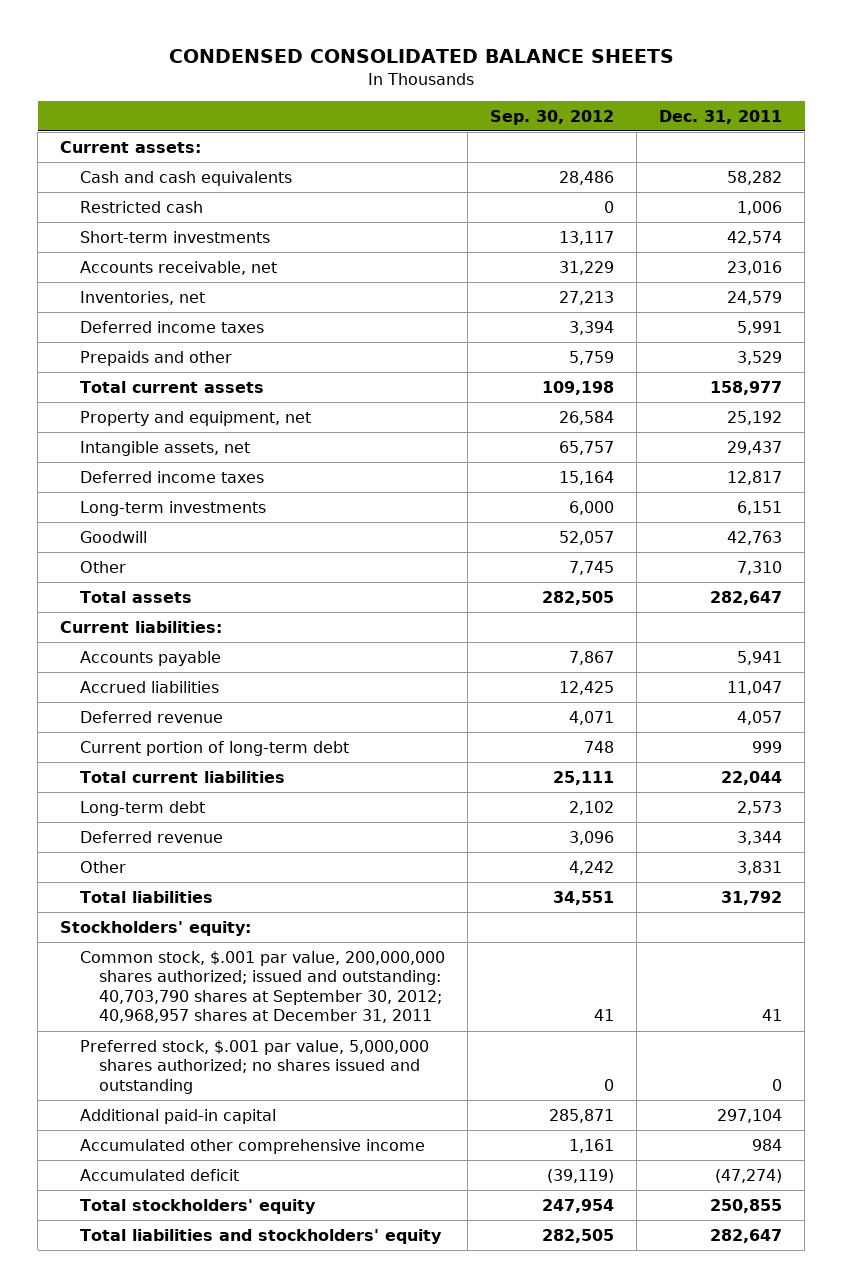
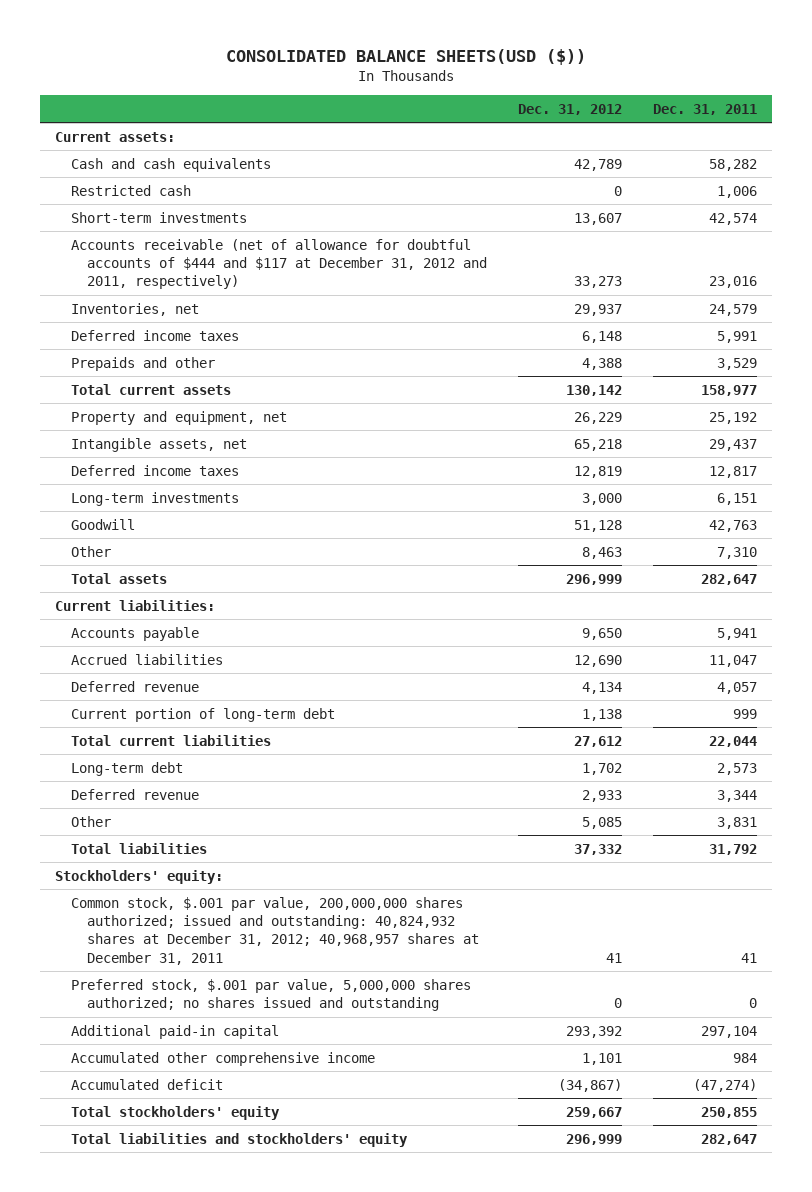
- CONDENSED CONSOLIDATED BALANCE SHEETS
+ CONSOLIDATED BALANCE SHEETS(USD ($))
- | Sep. 30, 2012 | Dec. 31, 2011
+ | Dec. 31, 2012 | Dec. 31, 2011
- Accounts receivable, net | 31,229 | 23,016
+ Accounts receivable (net of allowance for doubtful accounts of $444 and $117 at December 31, 2012 and 2011, respectively) | 33,273 | 23,016
- Common stock, $.001 par value, 200,000,000 shares authorized; issued and outstanding: 40,703,790 shares at September 30, 2012; 40,968,957 shares at December 31, 2011 | 41 | 41
+ Common stock, $.001 par value, 200,000,000 shares authorized; issued and outstanding: 40,824,932 shares at December 31, 2012; 40,968,957 shares at December 31, 2011 | 41 | 41

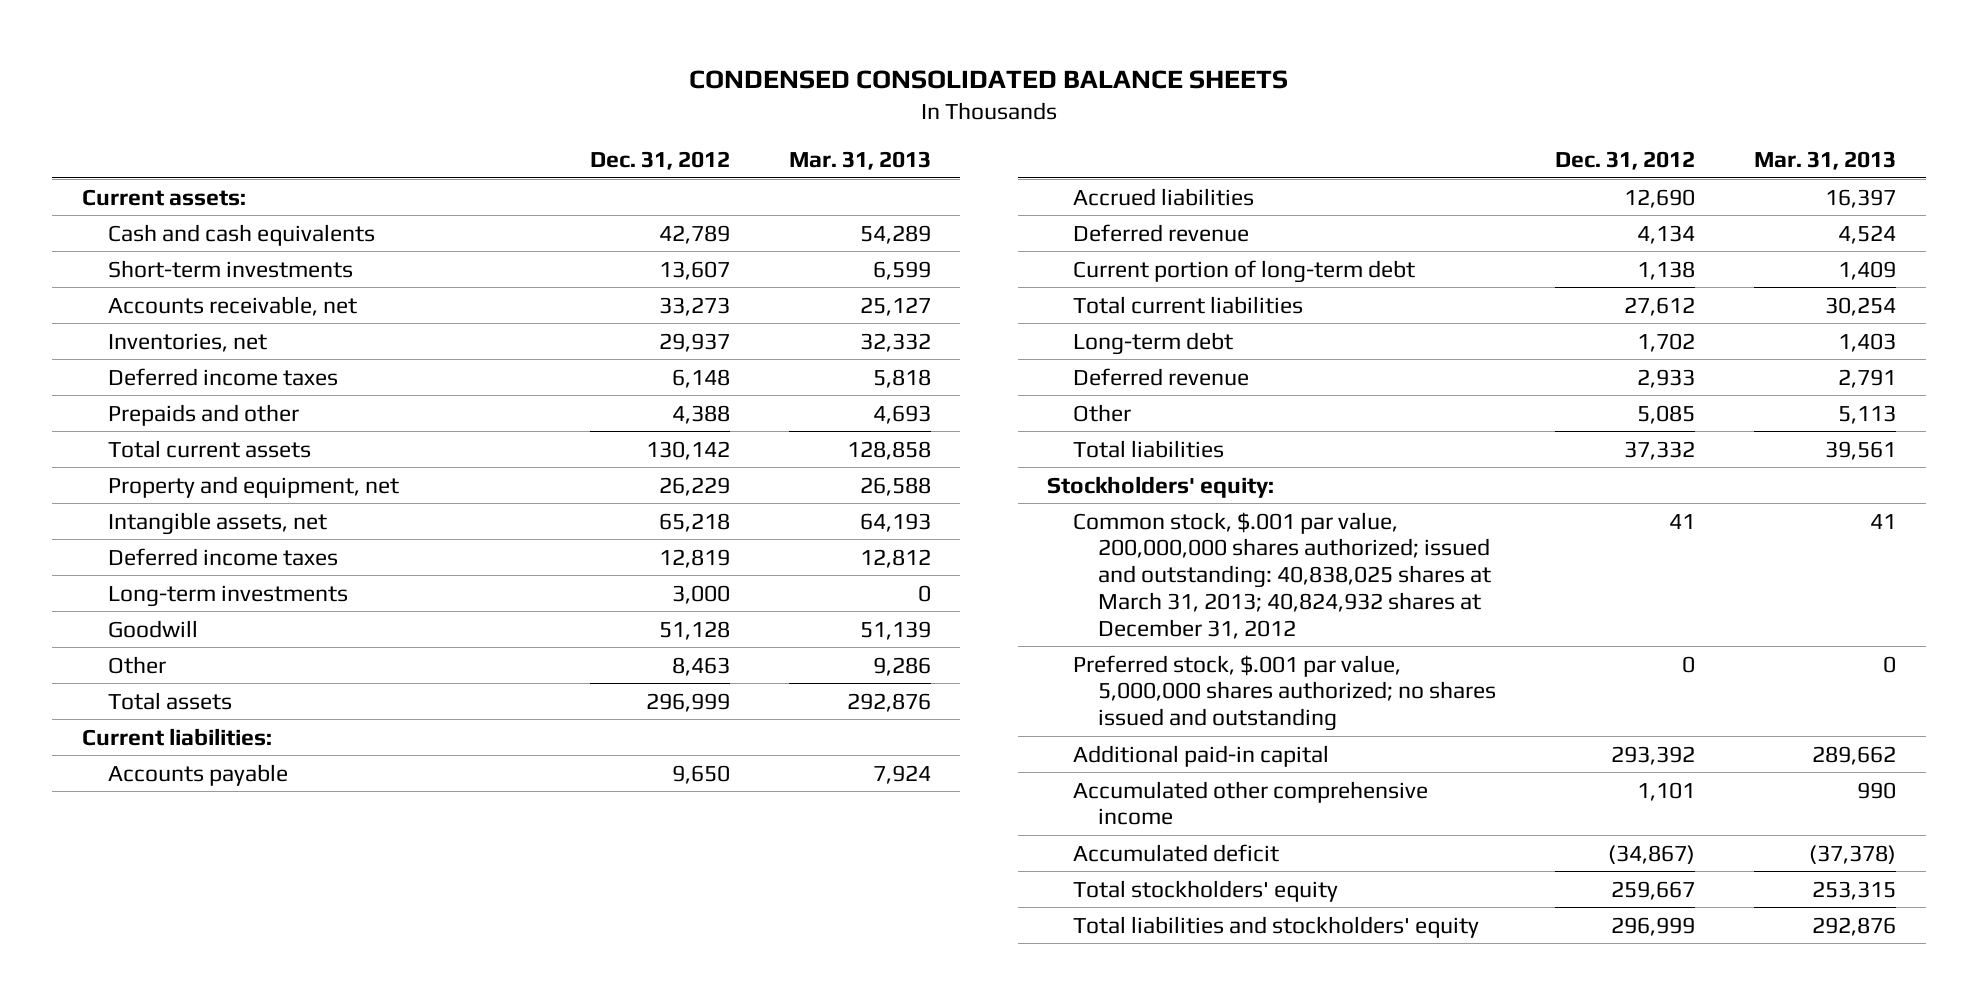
- CONSOLIDATED BALANCE SHEETS(USD ($))
+ CONDENSED CONSOLIDATED BALANCE SHEETS
- | Dec. 31, 2012 | Dec. 31, 2011
+ | Dec. 31, 2012 | Mar. 31, 2013
- Restricted cash | 0 | 1,006
- Accounts receivable (net of allowance for doubtful accounts of $444 and $117 at December 31, 2012 and 2011, respectively) | 33,273 | 23,016
+ Accounts receivable, net | 33,273 | 25,127
- Common stock, $.001 par value, 200,000,000 shares authorized; issued and outstanding: 40,824,932 shares at December 31, 2012; 40,968,957 shares at December 31, 2011 | 41 | 41
+ Common stock, $.001 par value, 200,000,000 shares authorized; issued and outstanding: 40,838,025 shares at March 31, 2013; 40,824,932 shares at December 31, 2012 | 41 | 41

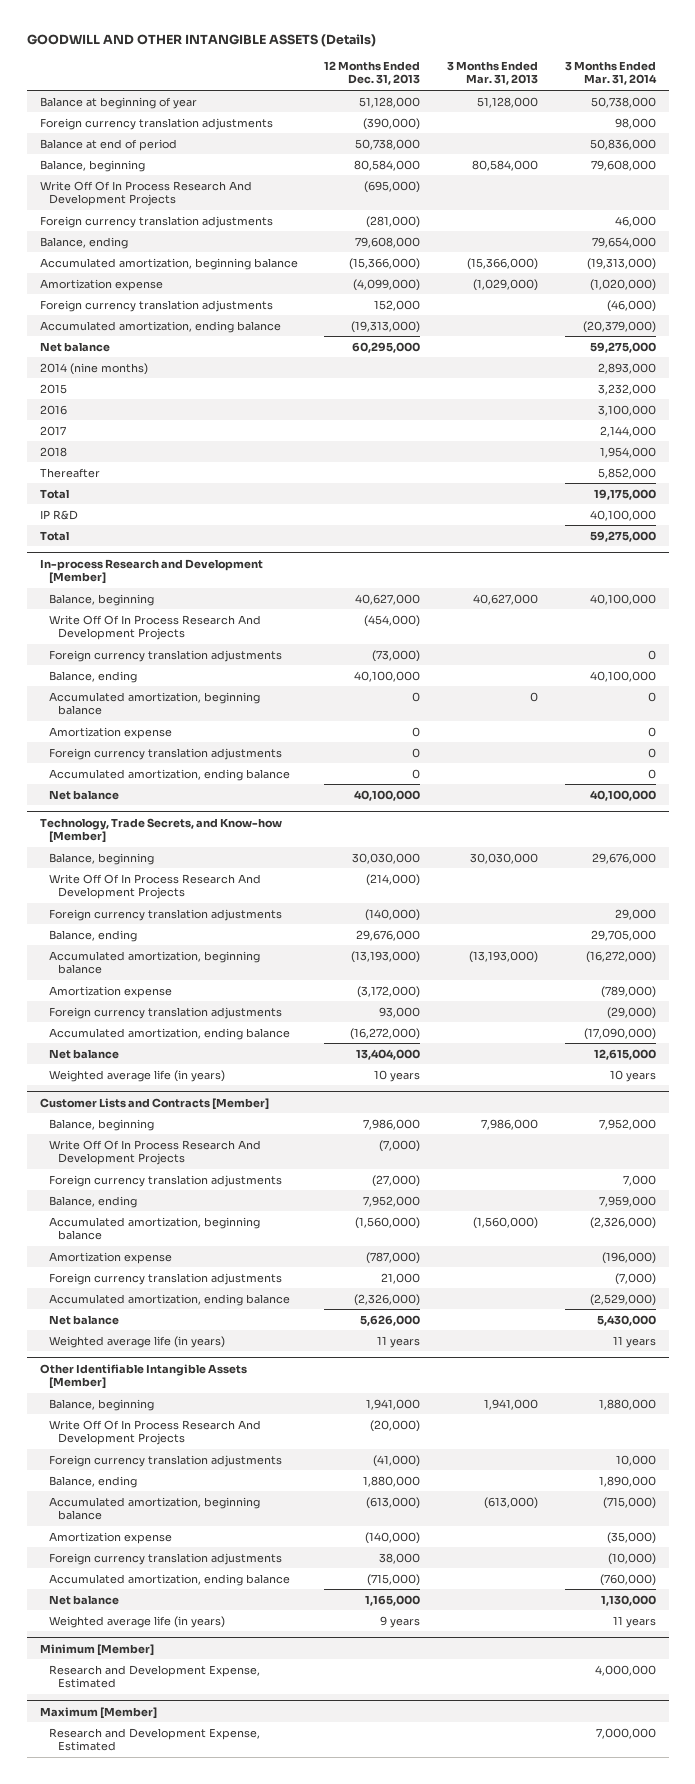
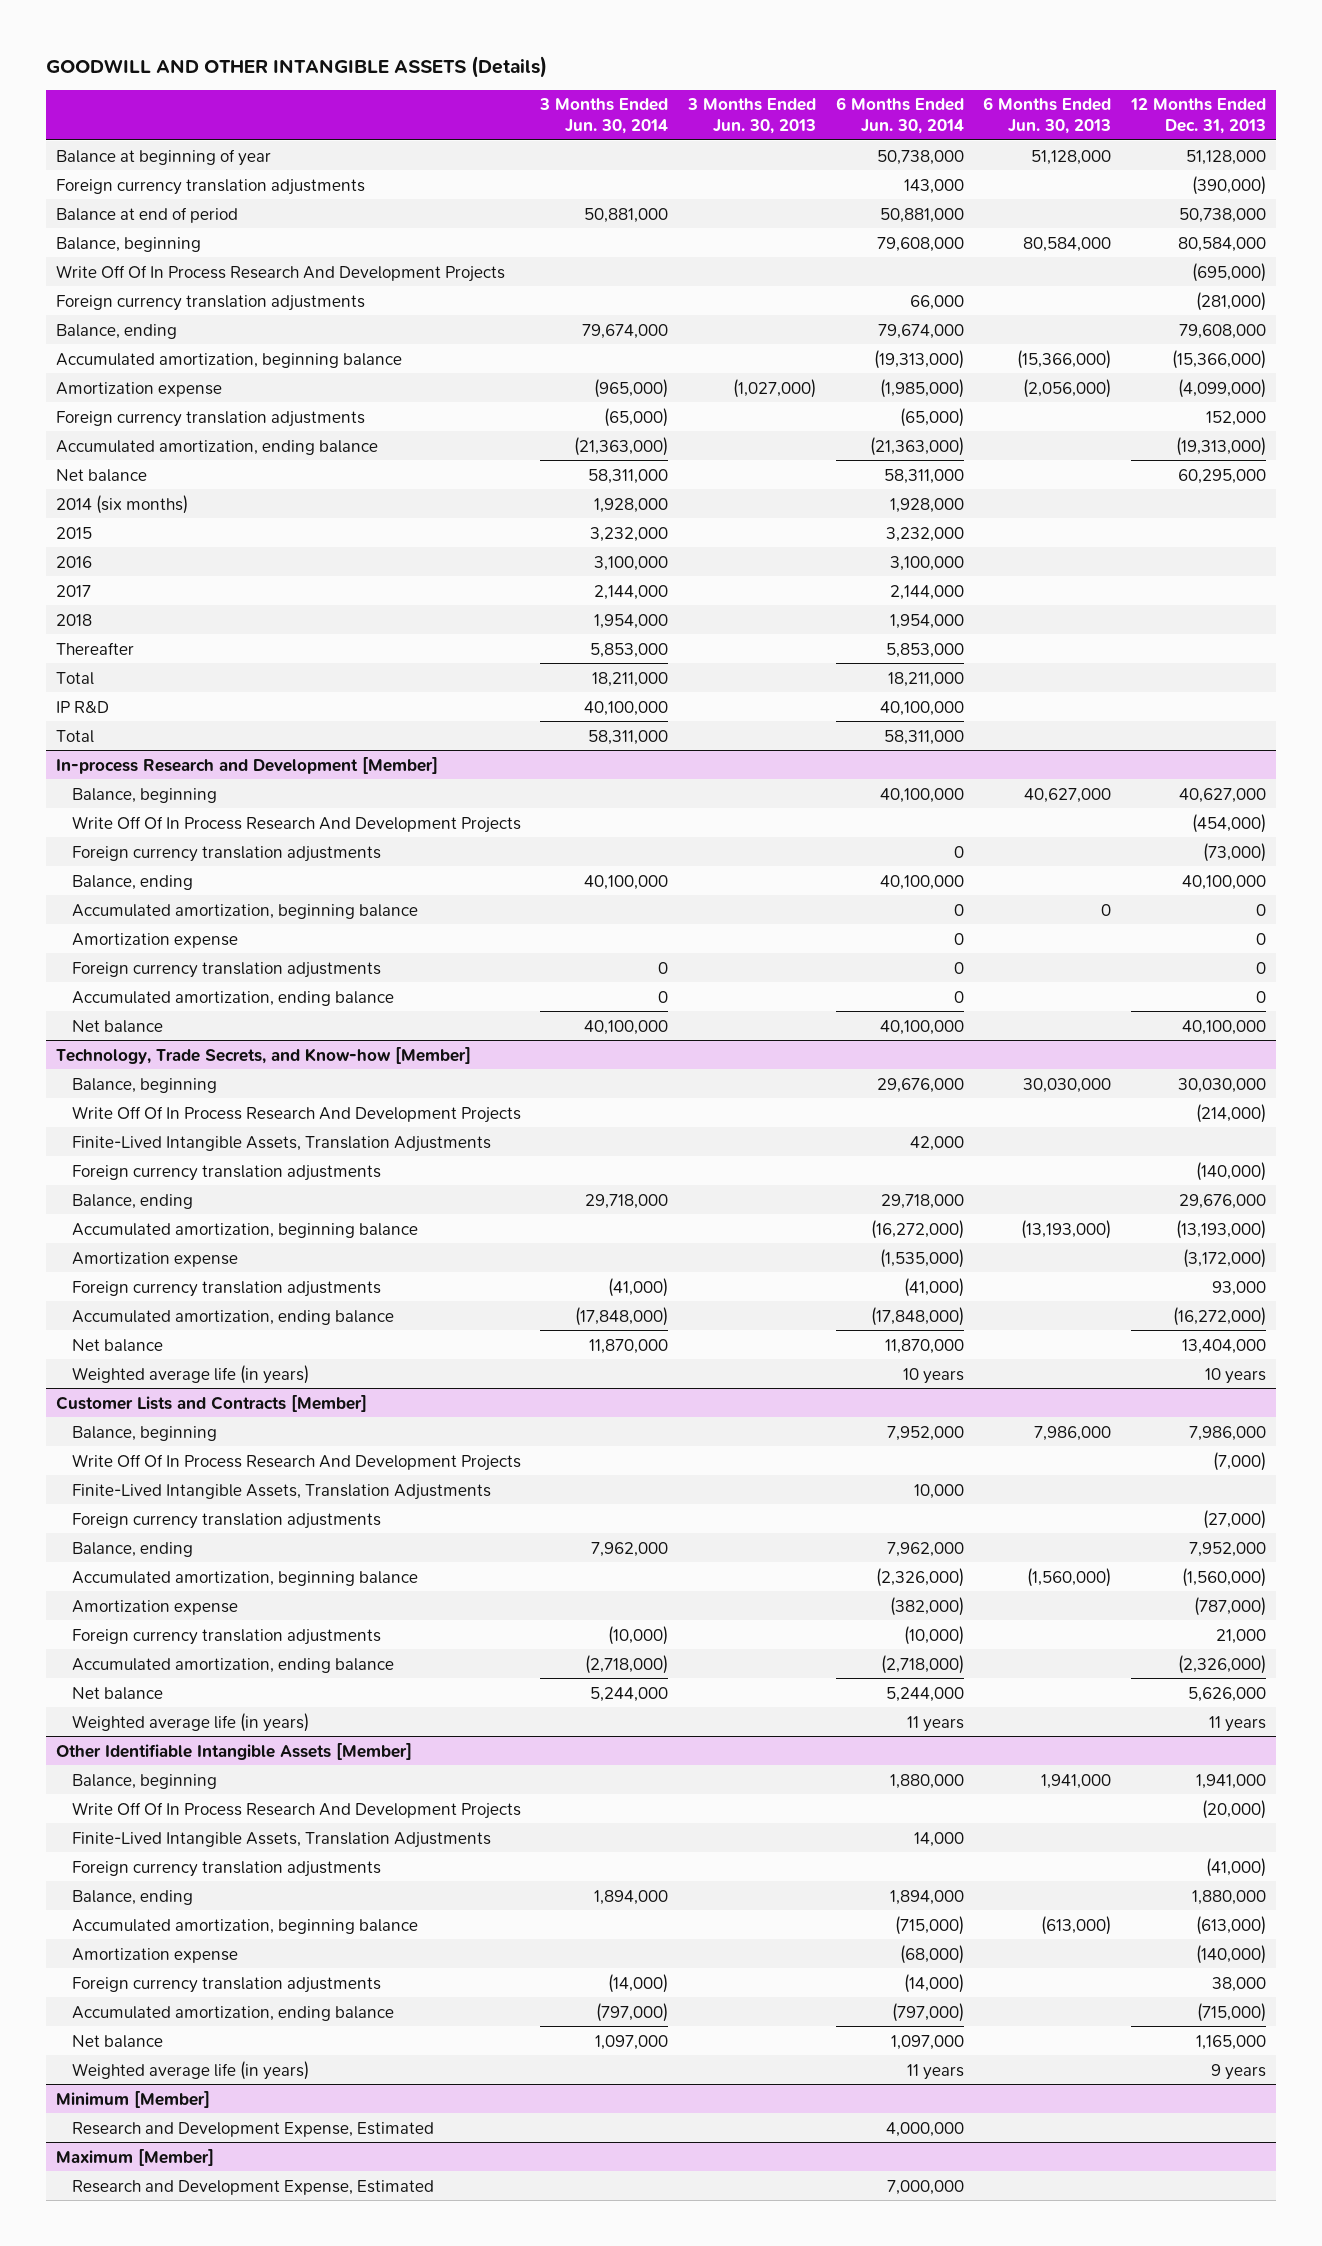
- | 12 Months Ended Dec. 31, 2013 | 3 Months Ended Mar. 31, 2013 | 3 Months Ended Mar. 31, 2014
+ | 3 Months Ended Jun. 30, 2014 | 3 Months Ended Jun. 30, 2013 | 6 Months Ended Jun. 30, 2014 | 6 Months Ended Jun. 30, 2013 | 12 Months Ended Dec. 31, 2013
- 2014 (nine months) | | | 2,893,000
+ 2014 (six months) | 1,928,000 | | 1,928,000 | |
@ Technology, Trade Secrets, and Know-how [Member]
+ Finite-Lived Intangible Assets, Translation Adjustments | | | 42,000 | |
@ Customer Lists and Contracts [Member]
+ Finite-Lived Intangible Assets, Translation Adjustments | | | 10,000 | |
@ Other Identifiable Intangible Assets [Member]
+ Finite-Lived Intangible Assets, Translation Adjustments | | | 14,000 | |

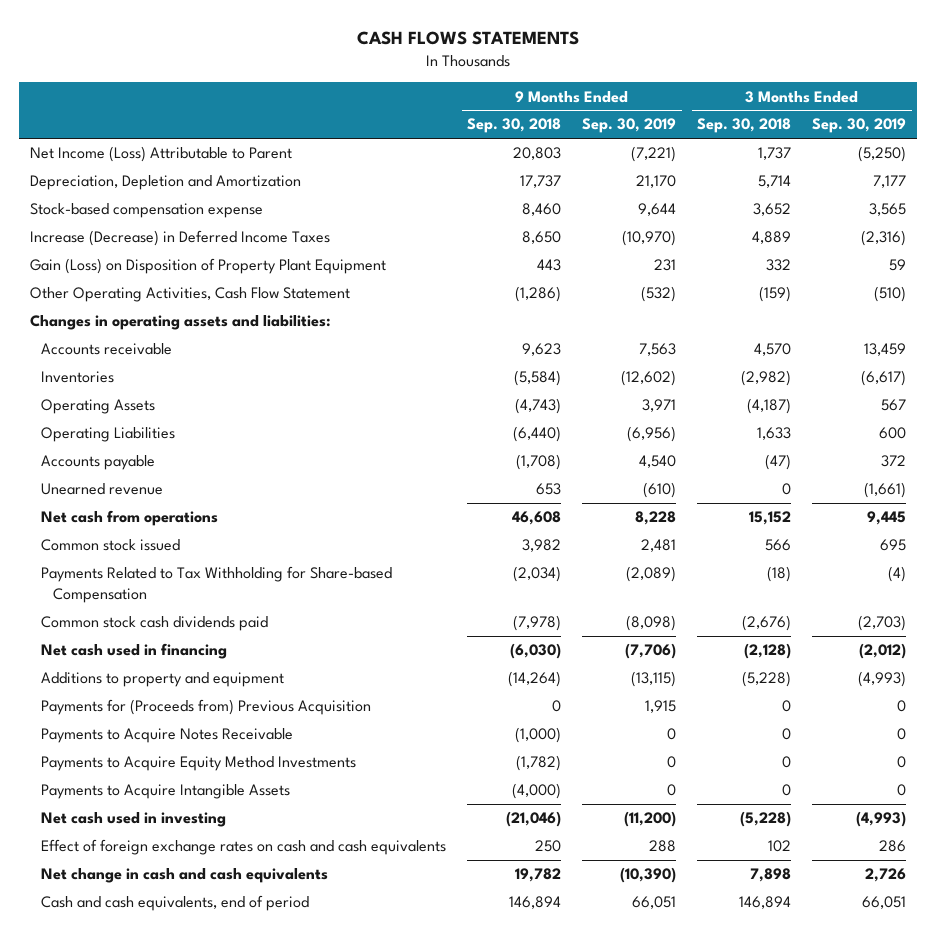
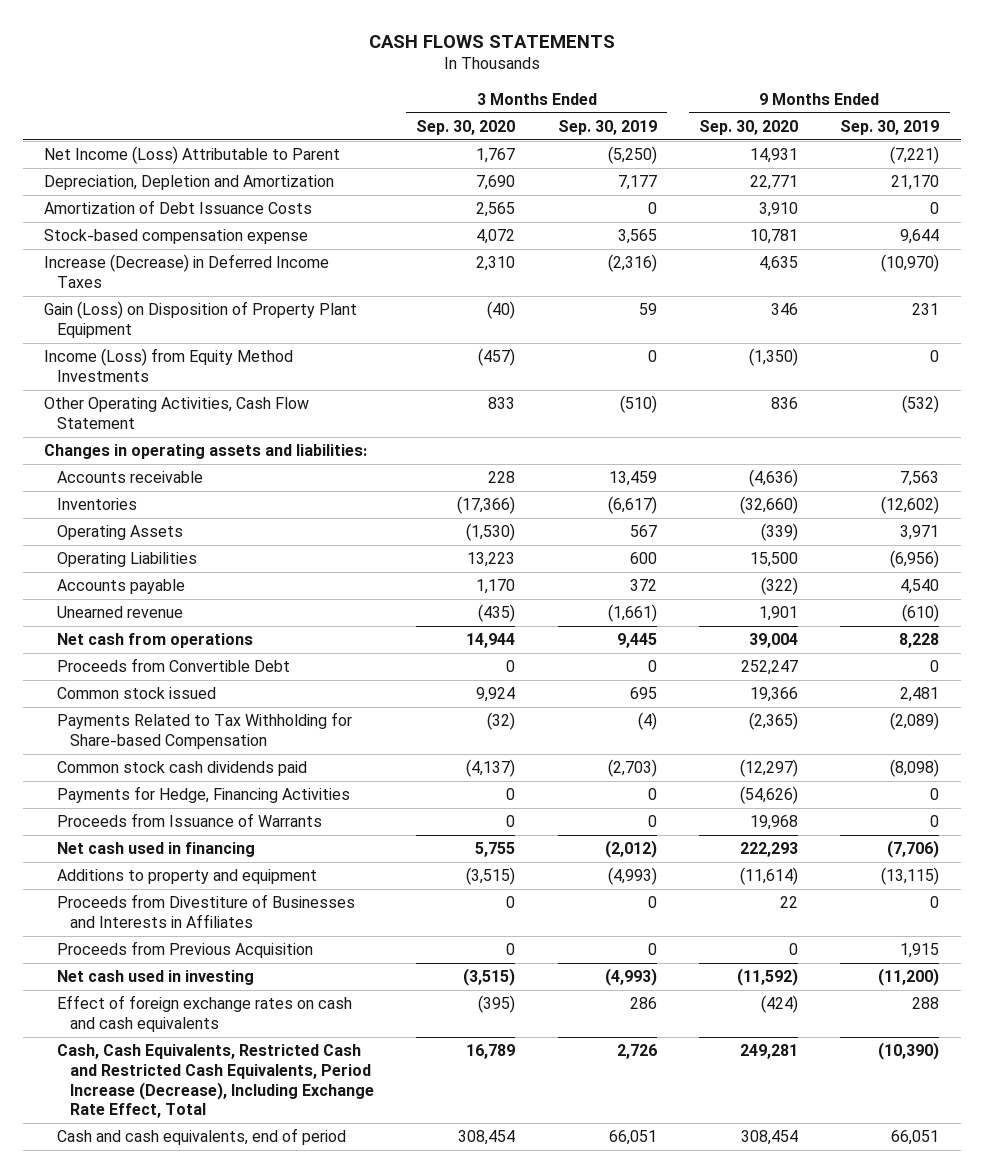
- | 9 Months Ended Sep. 30, 2018 | 9 Months Ended Sep. 30, 2019 | 3 Months Ended Sep. 30, 2018 | 3 Months Ended Sep. 30, 2019
+ | 3 Months Ended Sep. 30, 2020 | 3 Months Ended Sep. 30, 2019 | 9 Months Ended Sep. 30, 2020 | 9 Months Ended Sep. 30, 2019
+ Amortization of Debt Issuance Costs | 2,565 | 0 | 3,910 | 0
+ Income (Loss) from Equity Method Investments | (457) | 0 | (1,350) | 0
+ Proceeds from Convertible Debt | 0 | 0 | 252,247 | 0
+ Payments for Hedge, Financing Activities | 0 | 0 | (54,626) | 0
+ Proceeds from Issuance of Warrants | 0 | 0 | 19,968 | 0
- Payments for (Proceeds from) Previous Acquisition | 0 | 1,915 | 0 | 0
- Payments to Acquire Notes Receivable | (1,000) | 0 | 0 | 0
- Payments to Acquire Equity Method Investments | (1,782) | 0 | 0 | 0
- Payments to Acquire Intangible Assets | (4,000) | 0 | 0 | 0
+ Proceeds from Divestiture of Businesses and Interests in Affiliates | 0 | 0 | 22 | 0
+ Proceeds from Previous Acquisition | 0 | 0 | 0 | 1,915
- Net change in cash and cash equivalents | 19,782 | (10,390) | 7,898 | 2,726
+ Cash, Cash Equivalents, Restricted Cash and Restricted Cash Equivalents, Period Increase (Decrease), Including Exchange Rate Effect, Total | 16,789 | 2,726 | 249,281 | (10,390)

